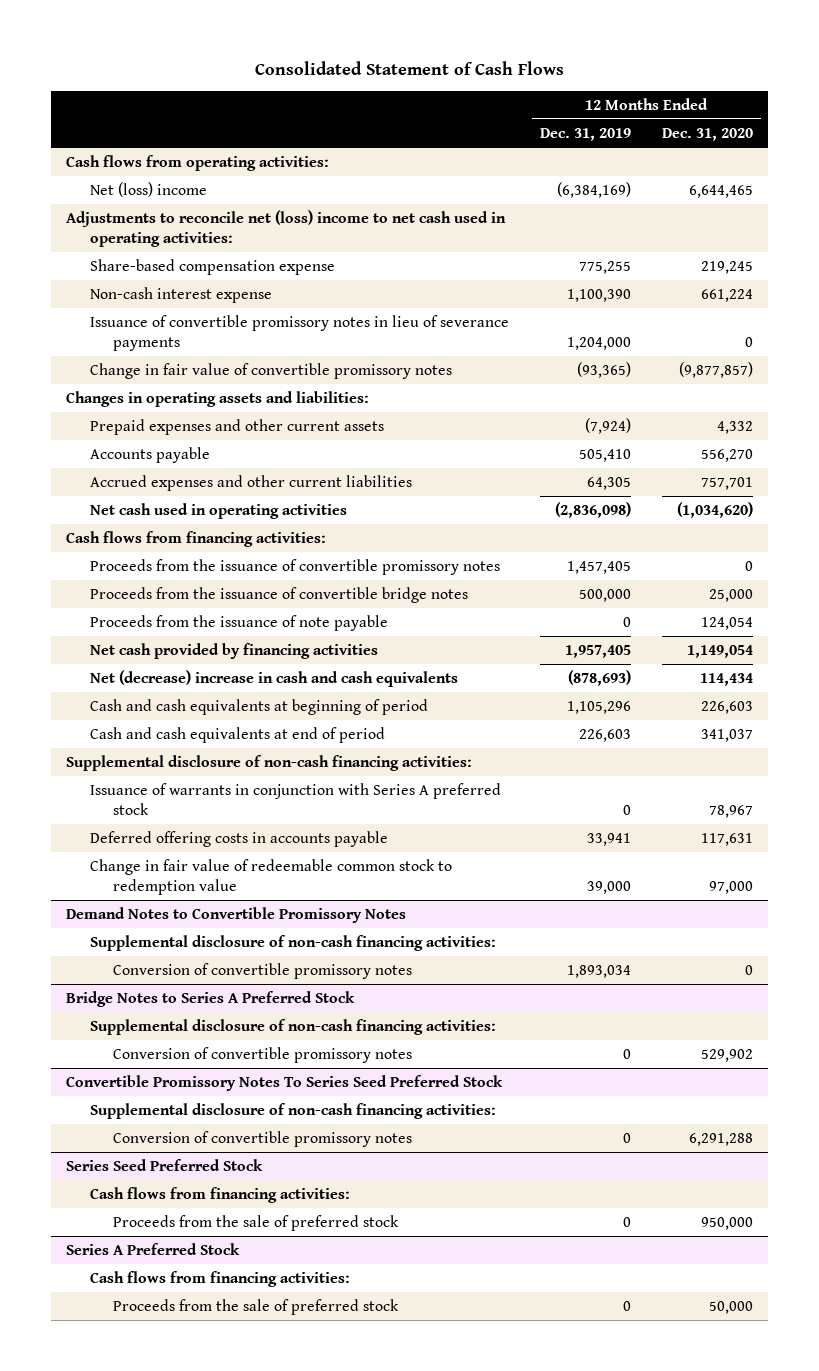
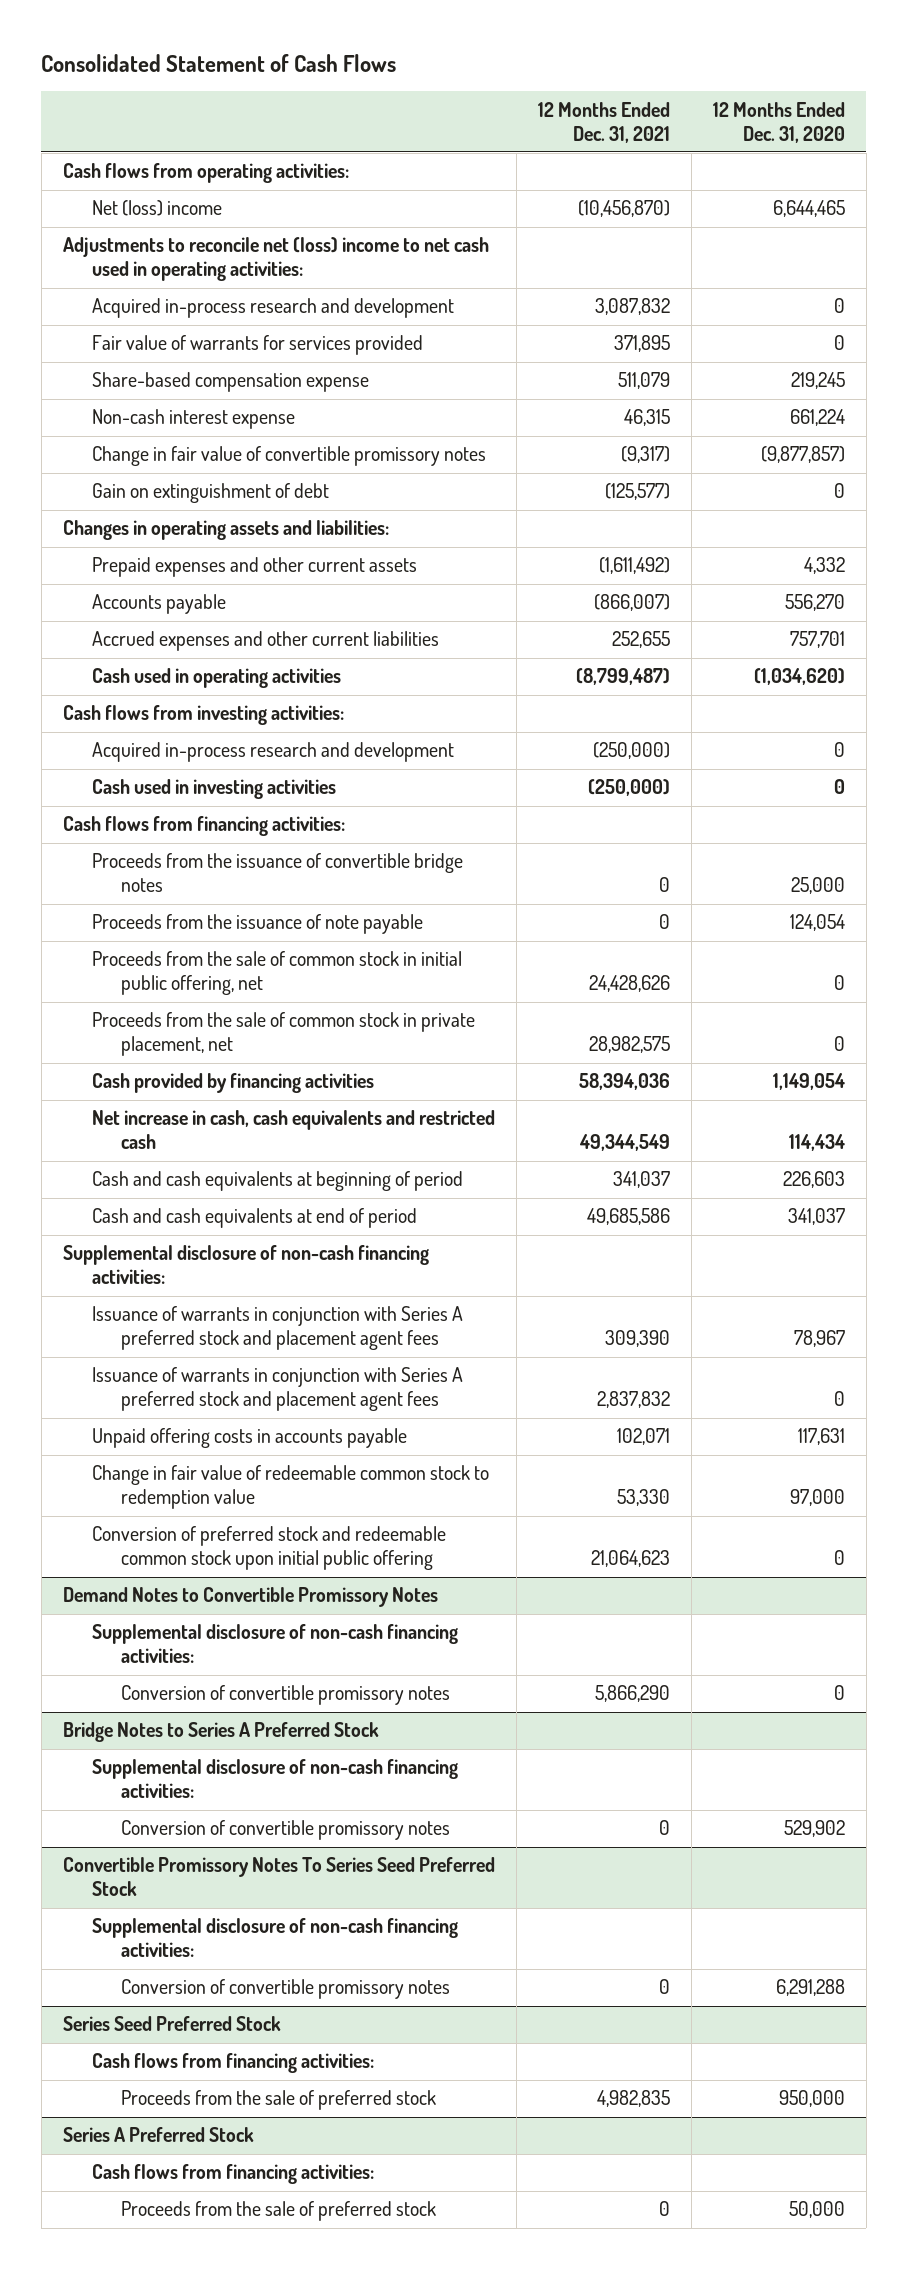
- | 12 Months Ended Dec. 31, 2019 | 12 Months Ended Dec. 31, 2020
+ | 12 Months Ended Dec. 31, 2021 | 12 Months Ended Dec. 31, 2020
+ Acquired in-process research and development | 3,087,832 | 0
+ Fair value of warrants for services provided | 371,895 | 0
- Issuance of convertible promissory notes in lieu of severance payments | 1,204,000 | 0
+ Gain on extinguishment of debt | (125,577) | 0
- Net cash used in operating activities | (2,836,098) | (1,034,620)
+ Cash used in operating activities | (8,799,487) | (1,034,620)
+ Cash flows from investing activities:
+ Acquired in-process research and development | (250,000) | 0
+ Cash used in investing activities | (250,000) | 0
- Proceeds from the issuance of convertible promissory notes | 1,457,405 | 0
- Net cash provided by financing activities | 1,957,405 | 1,149,054
- Net (decrease) increase in cash and cash equivalents | (878,693) | 114,434
+ Proceeds from the sale of common stock in initial public offering, net | 24,428,626 | 0
+ Proceeds from the sale of common stock in private placement, net | 28,982,575 | 0
+ Cash provided by financing activities | 58,394,036 | 1,149,054
+ Net increase in cash, cash equivalents and restricted cash | 49,344,549 | 114,434
- Issuance of warrants in conjunction with Series A preferred stock | 0 | 78,967
- Deferred offering costs in accounts payable | 33,941 | 117,631
+ Issuance of warrants in conjunction with Series A preferred stock and placement agent fees | 309,390 | 78,967
+ Issuance of warrants in conjunction with Series A preferred stock and placement agent fees | 2,837,832 | 0
+ Unpaid offering costs in accounts payable | 102,071 | 117,631
+ Conversion of preferred stock and redeemable common stock upon initial public offering | 21,064,623 | 0

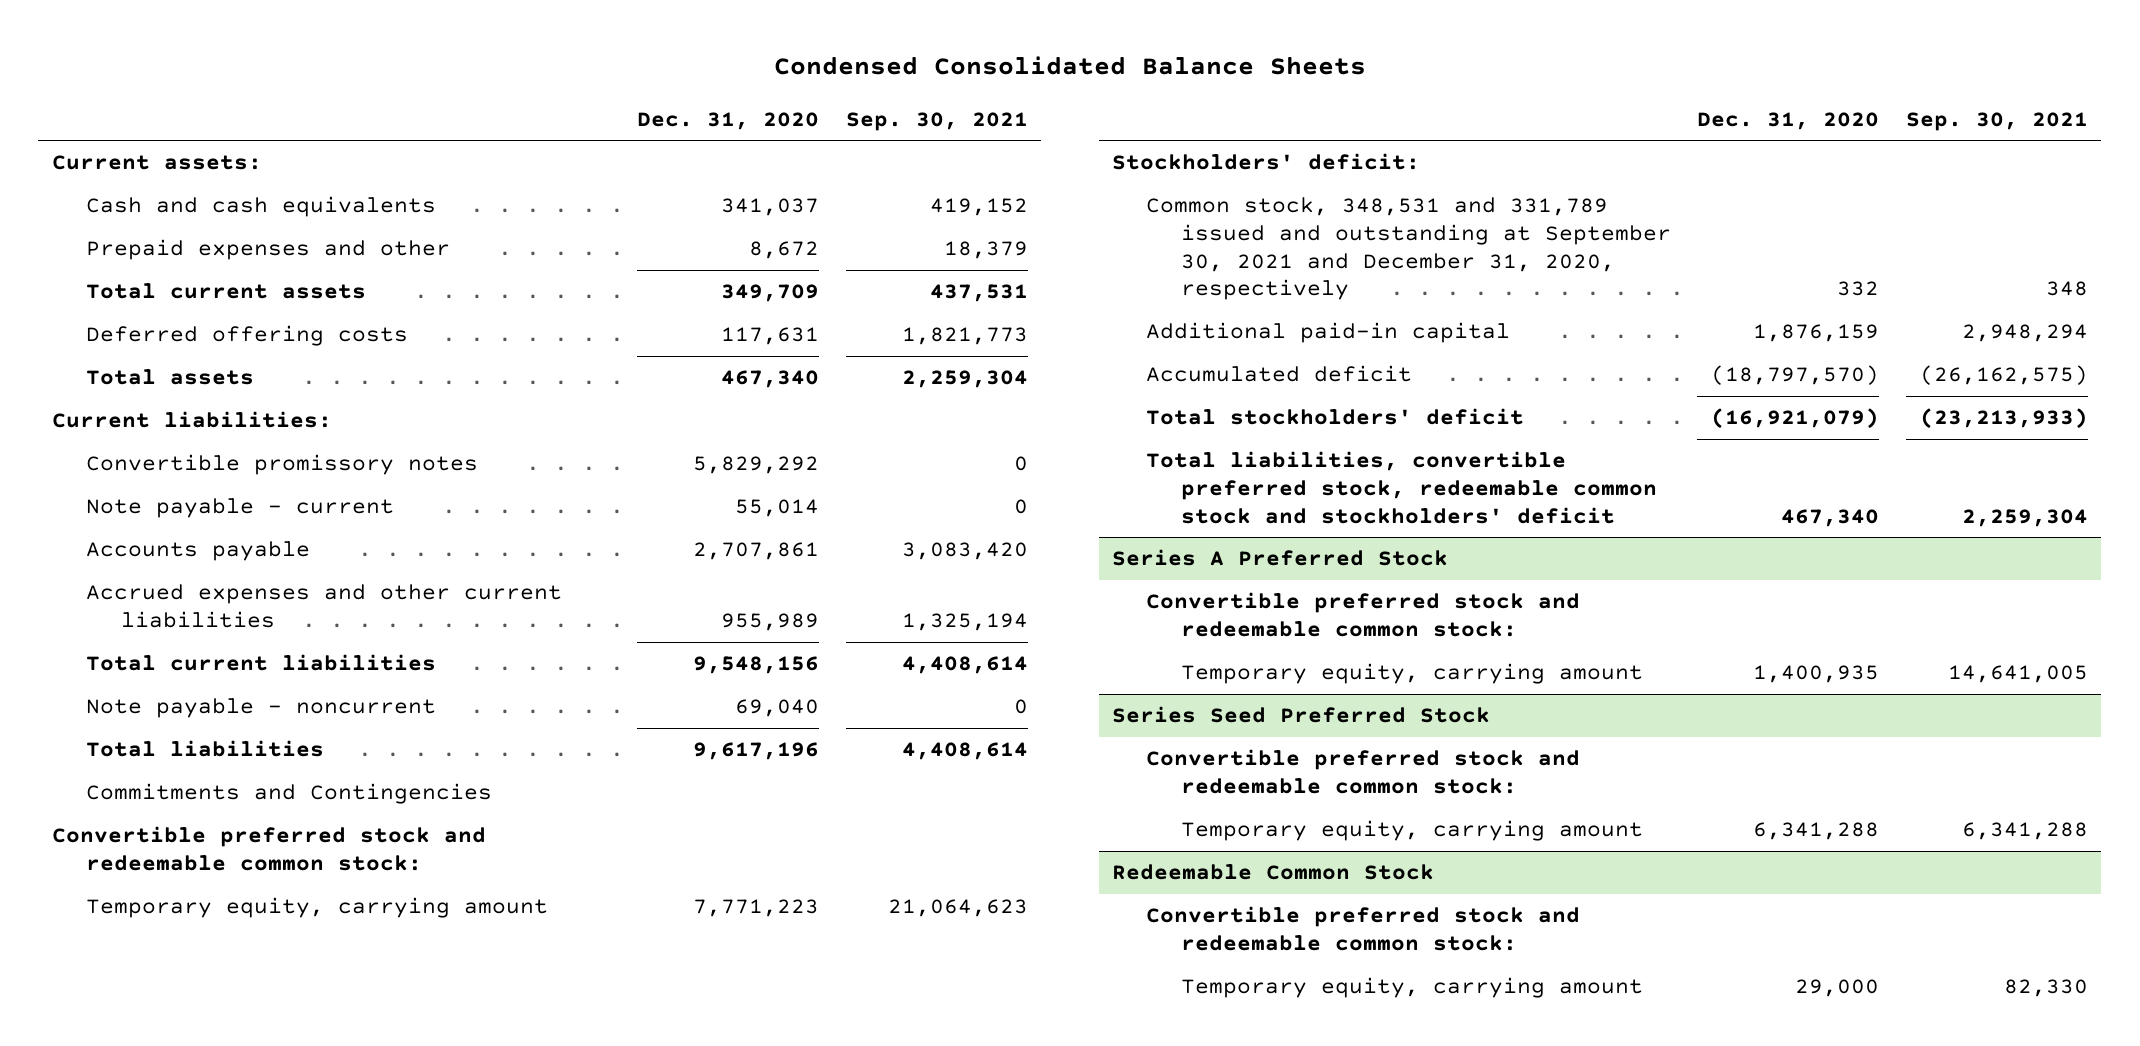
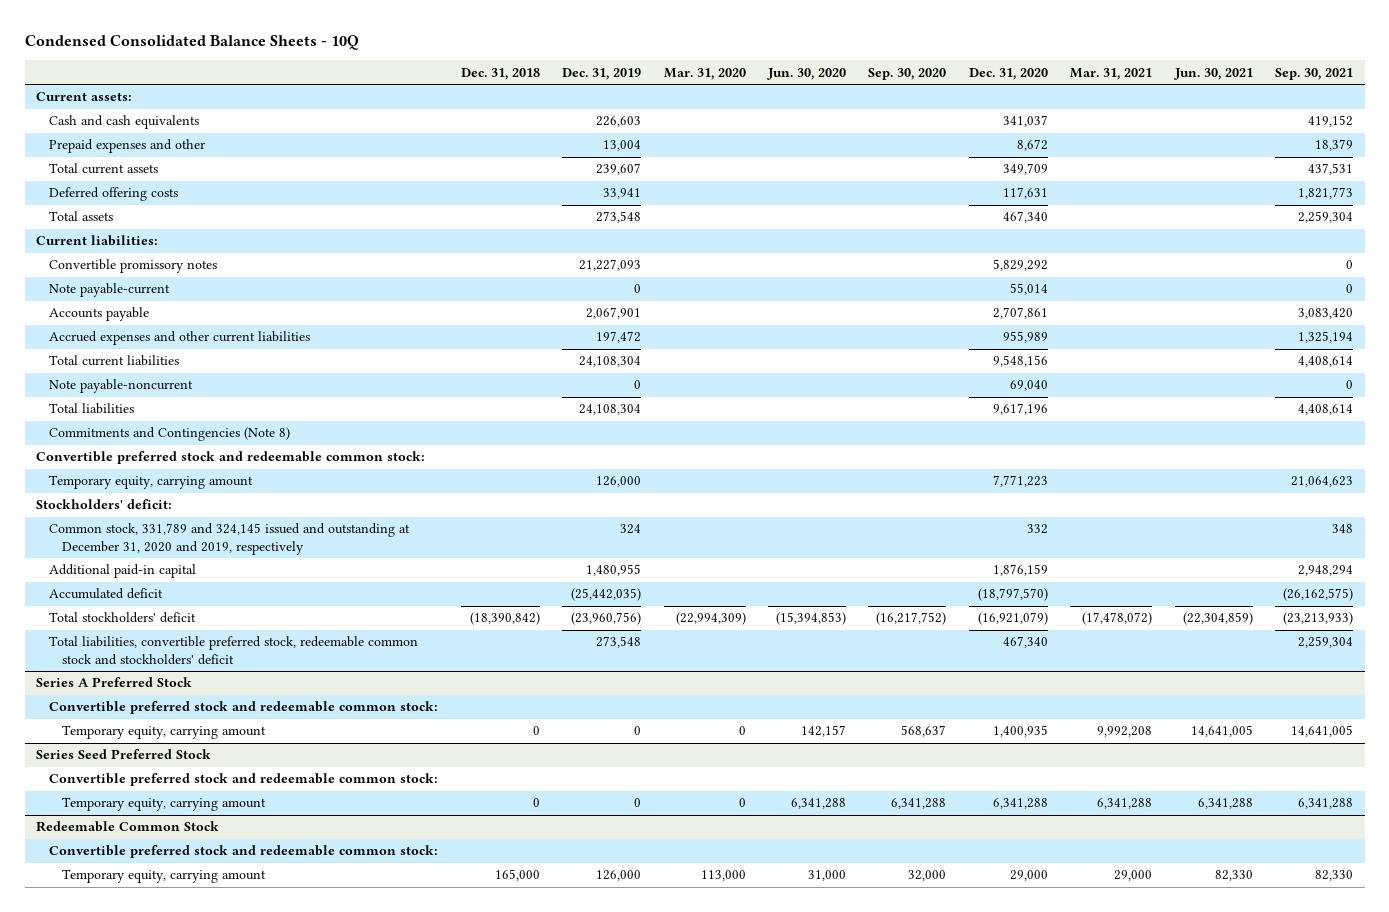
- Condensed Consolidated Balance Sheets
+ Condensed Consolidated Balance Sheets - 10Q
- | Dec. 31, 2020 | Sep. 30, 2021
+ | Dec. 31, 2018 | Dec. 31, 2019 | Mar. 31, 2020 | Jun. 30, 2020 | Sep. 30, 2020 | Dec. 31, 2020 | Mar. 31, 2021 | Jun. 30, 2021 | Sep. 30, 2021
- Note payable - current | 55,014 | 0
+ Note payable-current | | 0 | | | | 55,014 | | | 0
- Note payable - noncurrent | 69,040 | 0
+ Note payable-noncurrent | | 0 | | | | 69,040 | | | 0
- Commitments and Contingencies
+ Commitments and Contingencies (Note 8)
- Common stock, 348,531 and 331,789 issued and outstanding at September 30, 2021 and December 31, 2020, respectively | 332 | 348
+ Common stock, 331,789 and 324,145 issued and outstanding at December 31, 2020 and 2019, respectively | | 324 | | | | 332 | | | 348

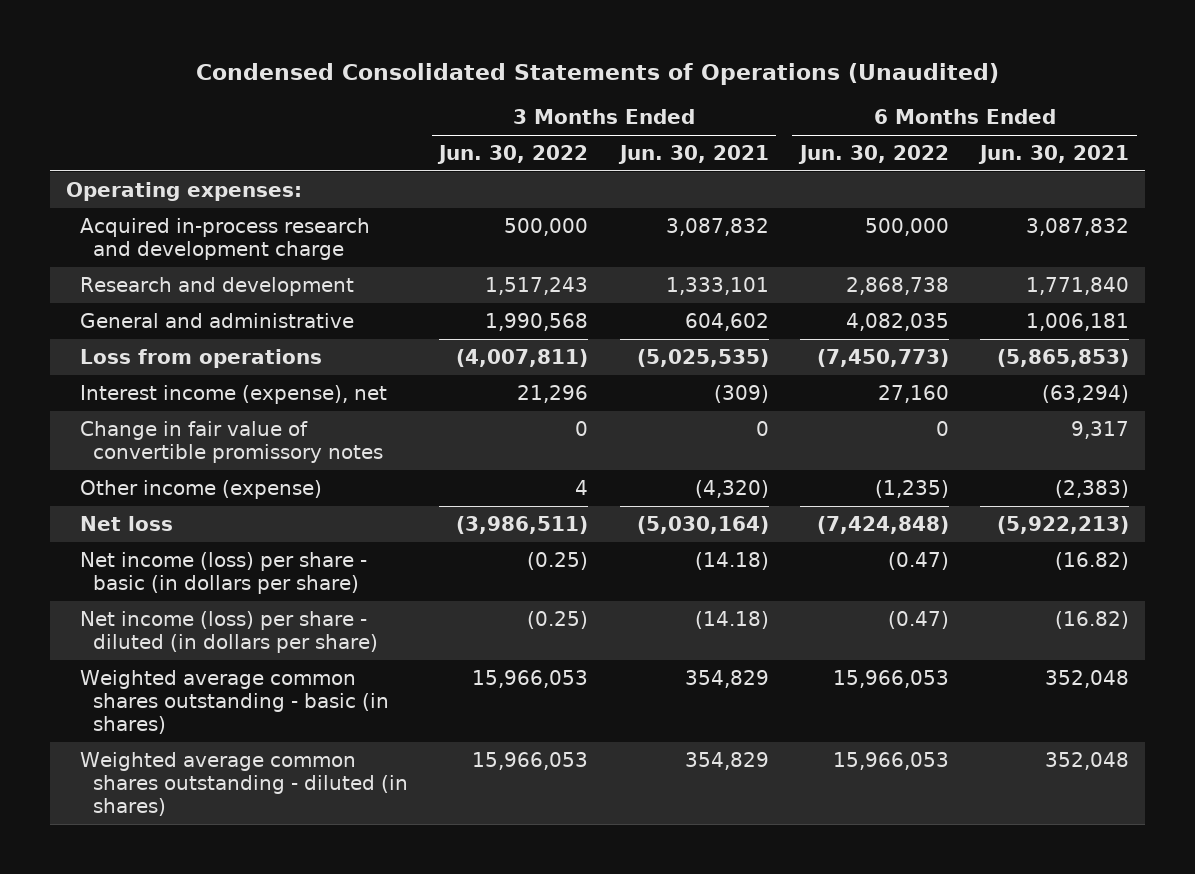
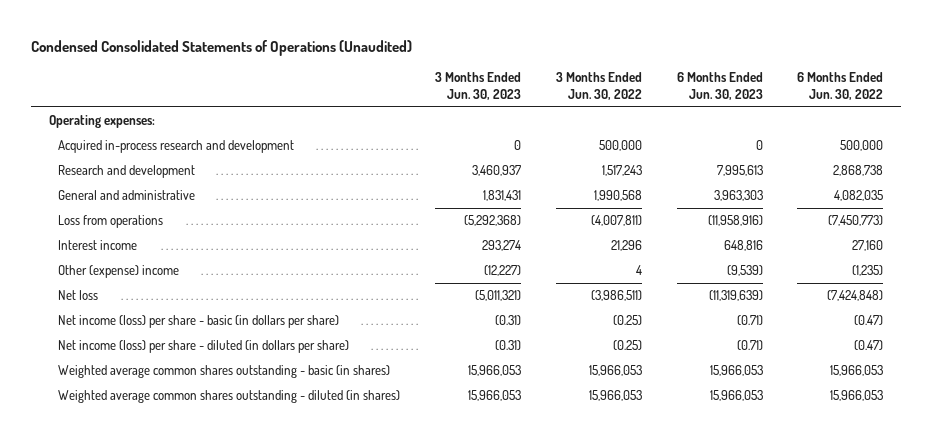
- | 3 Months Ended Jun. 30, 2022 | 3 Months Ended Jun. 30, 2021 | 6 Months Ended Jun. 30, 2022 | 6 Months Ended Jun. 30, 2021
+ | 3 Months Ended Jun. 30, 2023 | 3 Months Ended Jun. 30, 2022 | 6 Months Ended Jun. 30, 2023 | 6 Months Ended Jun. 30, 2022
- Acquired in-process research and development charge | 500,000 | 3,087,832 | 500,000 | 3,087,832
+ Acquired in-process research and development | 0 | 500,000 | 0 | 500,000
- Interest income (expense), net | 21,296 | (309) | 27,160 | (63,294)
- Change in fair value of convertible promissory notes | 0 | 0 | 0 | 9,317
- Other income (expense) | 4 | (4,320) | (1,235) | (2,383)
+ Interest income | 293,274 | 21,296 | 648,816 | 27,160
+ Other (expense) income | (12,227) | 4 | (9,539) | (1,235)

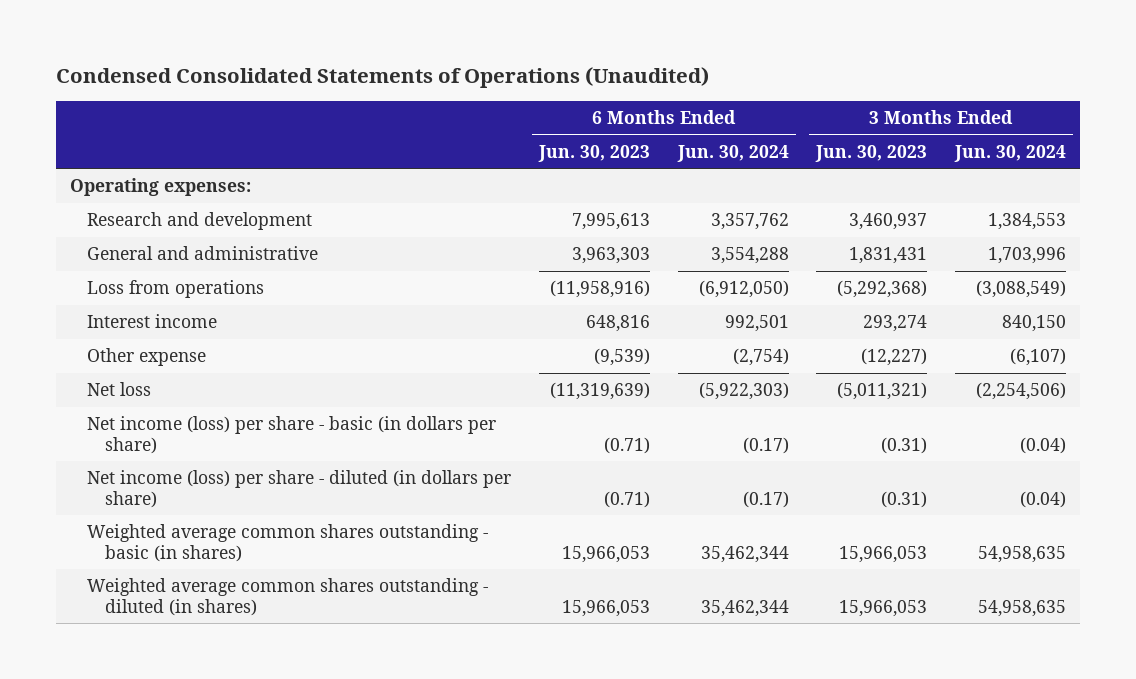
- | 3 Months Ended Jun. 30, 2023 | 3 Months Ended Jun. 30, 2022 | 6 Months Ended Jun. 30, 2023 | 6 Months Ended Jun. 30, 2022
+ | 6 Months Ended Jun. 30, 2023 | 6 Months Ended Jun. 30, 2024 | 3 Months Ended Jun. 30, 2023 | 3 Months Ended Jun. 30, 2024
- Acquired in-process research and development | 0 | 500,000 | 0 | 500,000
- Other (expense) income | (12,227) | 4 | (9,539) | (1,235)
+ Other expense | (9,539) | (2,754) | (12,227) | (6,107)

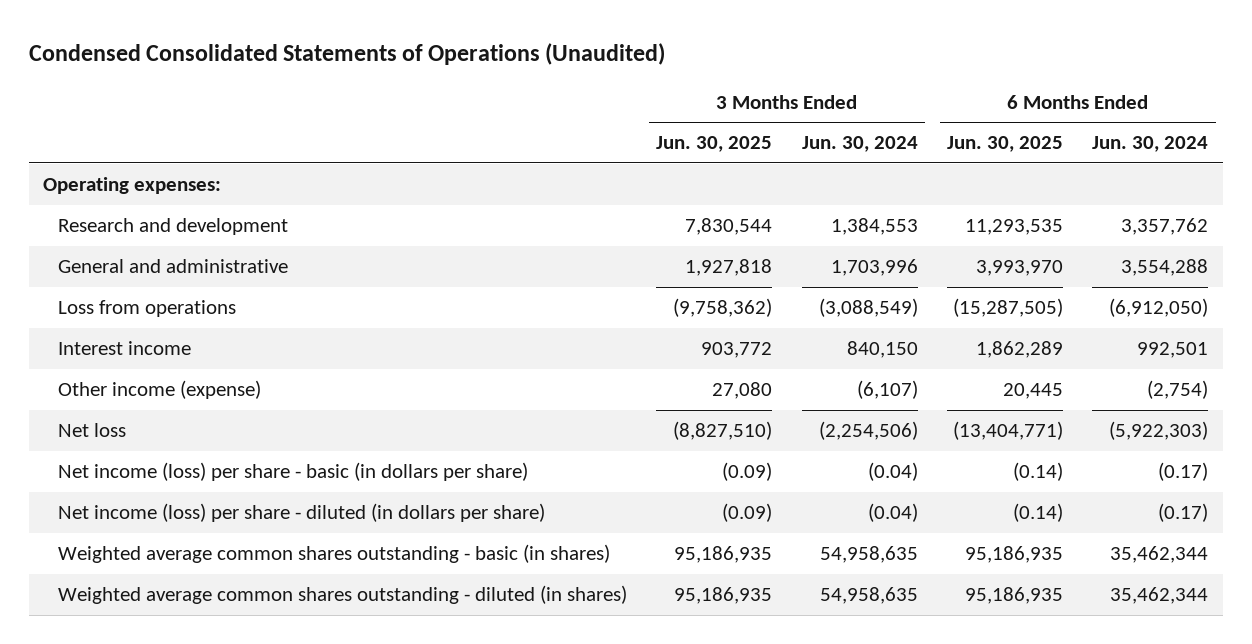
- | 6 Months Ended Jun. 30, 2023 | 6 Months Ended Jun. 30, 2024 | 3 Months Ended Jun. 30, 2023 | 3 Months Ended Jun. 30, 2024
+ | 3 Months Ended Jun. 30, 2025 | 3 Months Ended Jun. 30, 2024 | 6 Months Ended Jun. 30, 2025 | 6 Months Ended Jun. 30, 2024
- Other expense | (9,539) | (2,754) | (12,227) | (6,107)
+ Other income (expense) | 27,080 | (6,107) | 20,445 | (2,754)

